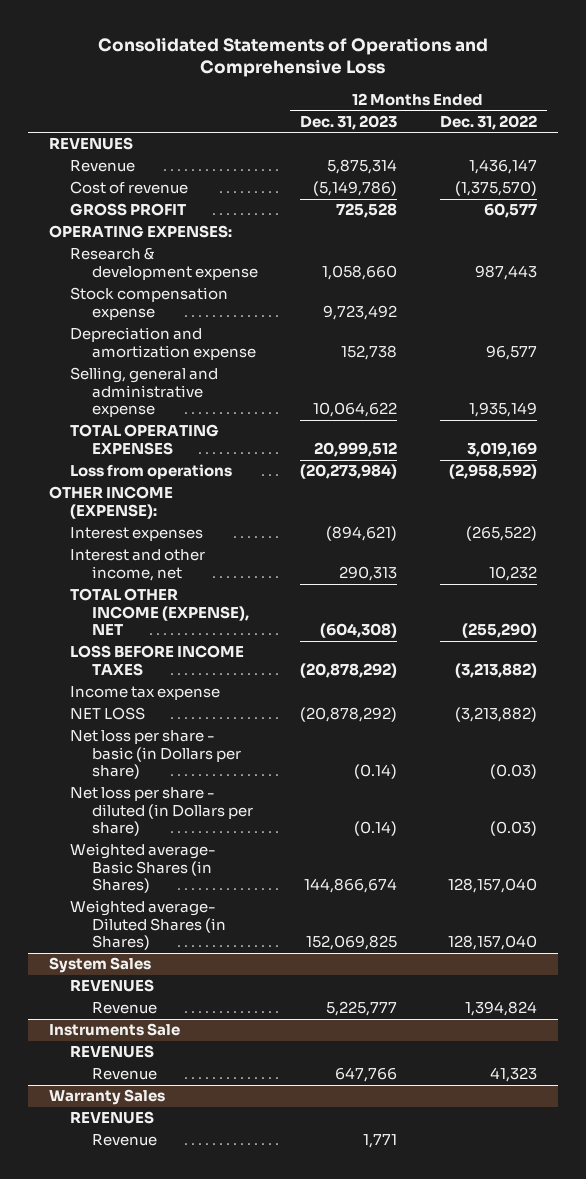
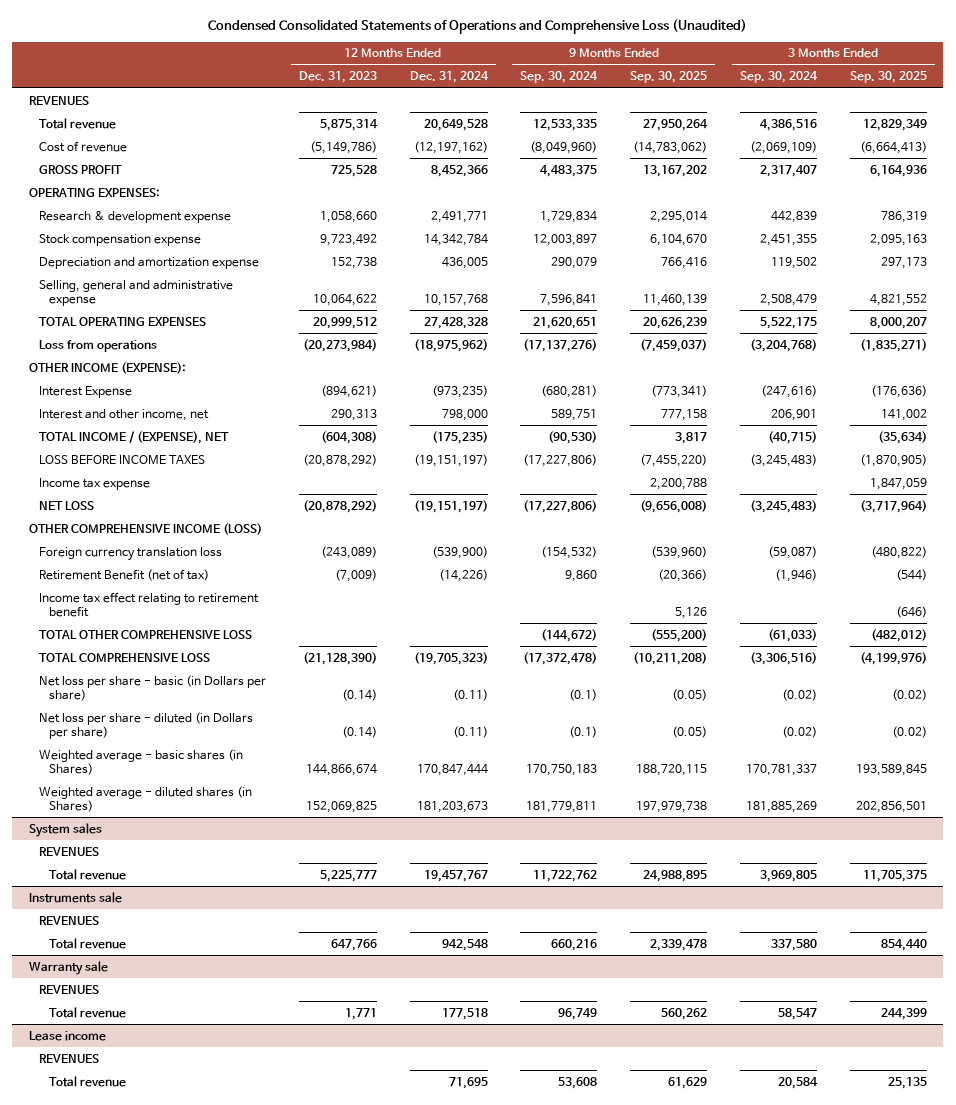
- Consolidated Statements of Operations and Comprehensive Loss
+ Condensed Consolidated Statements of Operations and Comprehensive Loss (Unaudited)
- | 12 Months Ended Dec. 31, 2023 | 12 Months Ended Dec. 31, 2022
+ | 12 Months Ended Dec. 31, 2023 | 12 Months Ended Dec. 31, 2024 | 9 Months Ended Sep. 30, 2024 | 9 Months Ended Sep. 30, 2025 | 3 Months Ended Sep. 30, 2024 | 3 Months Ended Sep. 30, 2025
- Revenue | 5,875,314 | 1,436,147
+ Total revenue | 5,875,314 | 20,649,528 | 12,533,335 | 27,950,264 | 4,386,516 | 12,829,349
- Interest expenses | (894,621) | (265,522)
+ Interest Expense | (894,621) | (973,235) | (680,281) | (773,341) | (247,616) | (176,636)
- TOTAL OTHER INCOME (EXPENSE), NET | (604,308) | (255,290)
+ TOTAL INCOME / (EXPENSE), NET | (604,308) | (175,235) | (90,530) | 3,817 | (40,715) | (35,634)
+ OTHER COMPREHENSIVE INCOME (LOSS)
+ Foreign currency translation loss | (243,089) | (539,900) | (154,532) | (539,960) | (59,087) | (480,822)
+ Retirement Benefit (net of tax) | (7,009) | (14,226) | 9,860 | (20,366) | (1,946) | (544)
+ Income tax effect relating to retirement benefit | | | | 5,126 | | (646)
+ TOTAL OTHER COMPREHENSIVE LOSS | | | (144,672) | (555,200) | (61,033) | (482,012)
+ TOTAL COMPREHENSIVE LOSS | (21,128,390) | (19,705,323) | (17,372,478) | (10,211,208) | (3,306,516) | (4,199,976)
- Weighted average- Basic Shares (in Shares) | 144,866,674 | 128,157,040
- Weighted average- Diluted Shares (in Shares) | 152,069,825 | 128,157,040
- System Sales
+ Weighted average - basic shares (in Shares) | 144,866,674 | 170,847,444 | 170,750,183 | 188,720,115 | 170,781,337 | 193,589,845
+ Weighted average - diluted shares (in Shares) | 152,069,825 | 181,203,673 | 181,779,811 | 197,979,738 | 181,885,269 | 202,856,501
+ System sales
- Revenue | 5,225,777 | 1,394,824
- Instruments Sale
+ Total revenue | 5,225,777 | 19,457,767 | 11,722,762 | 24,988,895 | 3,969,805 | 11,705,375
+ Instruments sale
- Revenue | 647,766 | 41,323
- Warranty Sales
+ Total revenue | 647,766 | 942,548 | 660,216 | 2,339,478 | 337,580 | 854,440
+ Warranty sale
- Revenue | 1,771 |
+ Total revenue | 1,771 | 177,518 | 96,749 | 560,262 | 58,547 | 244,399
+ Lease income
+ REVENUES
+ Total revenue | | 71,695 | 53,608 | 61,629 | 20,584 | 25,135

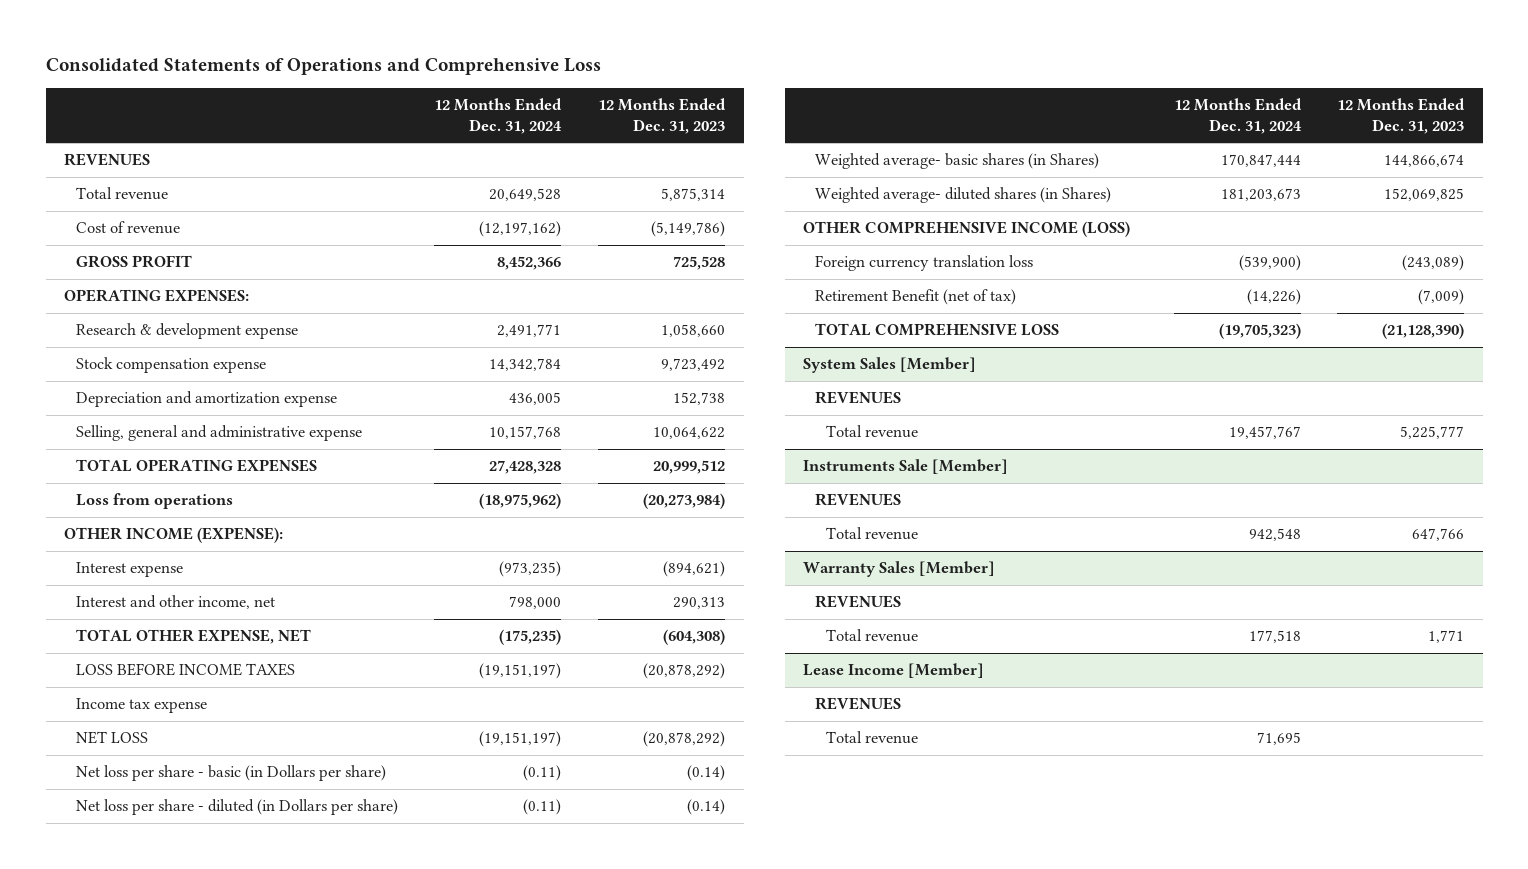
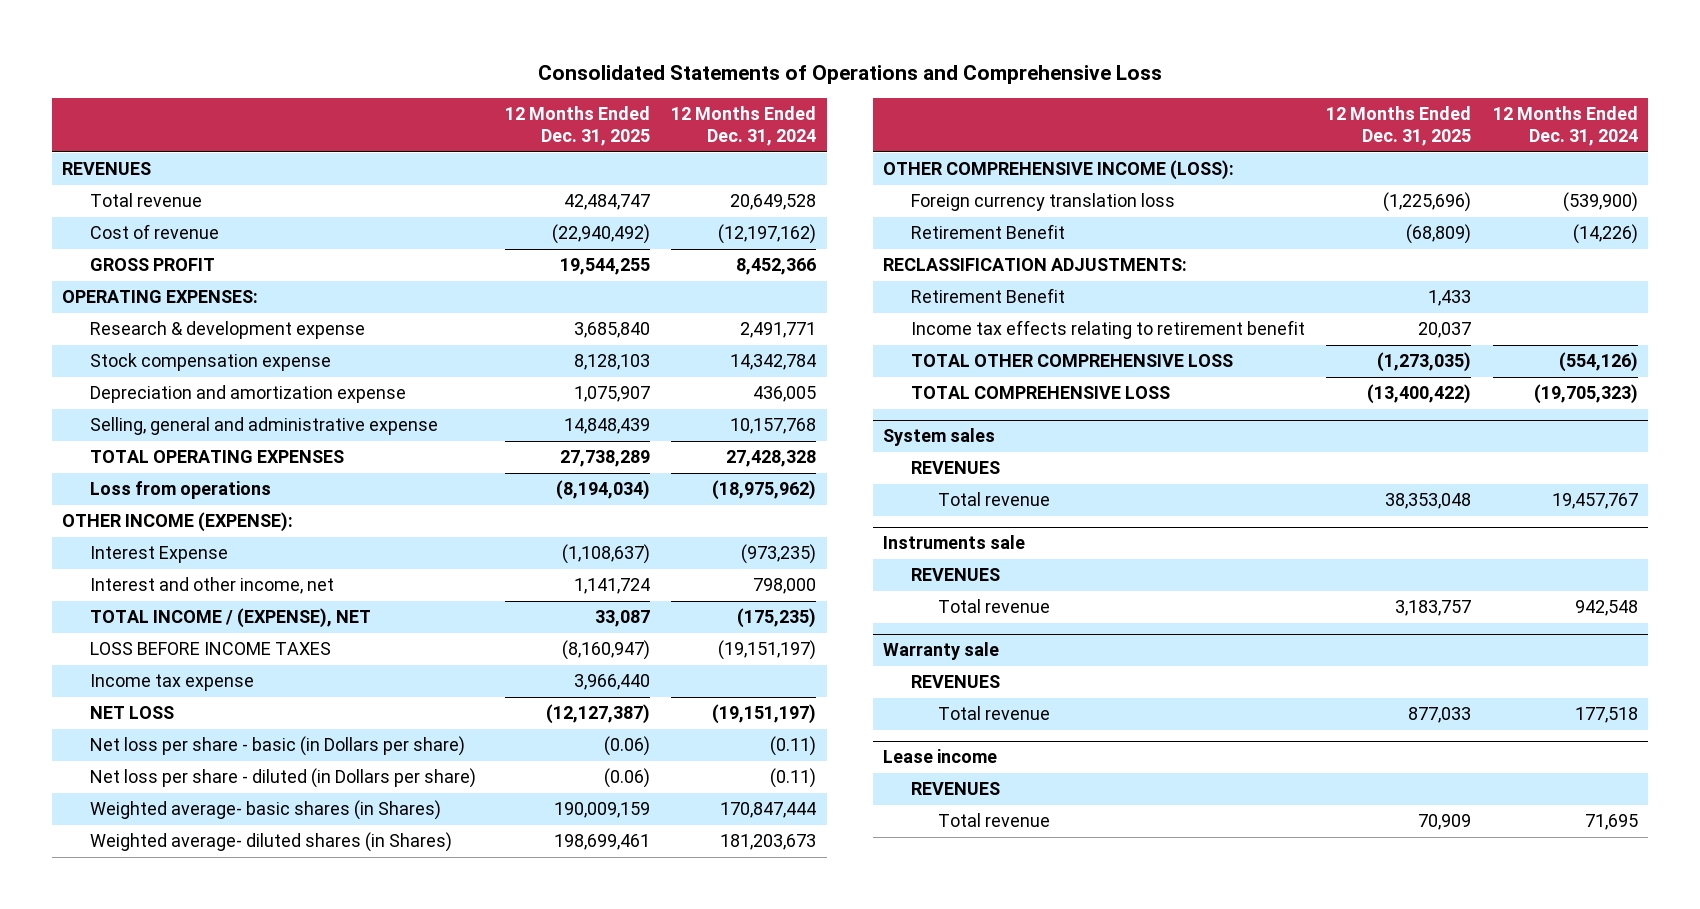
- | 12 Months Ended Dec. 31, 2024 | 12 Months Ended Dec. 31, 2023
+ | 12 Months Ended Dec. 31, 2025 | 12 Months Ended Dec. 31, 2024
- Interest expense | (973,235) | (894,621)
+ Interest Expense | (1,108,637) | (973,235)
- TOTAL OTHER EXPENSE, NET | (175,235) | (604,308)
+ TOTAL INCOME / (EXPENSE), NET | 33,087 | (175,235)
- OTHER COMPREHENSIVE INCOME (LOSS)
+ OTHER COMPREHENSIVE INCOME (LOSS):
- Retirement Benefit (net of tax) | (14,226) | (7,009)
+ Retirement Benefit | (68,809) | (14,226)
+ RECLASSIFICATION ADJUSTMENTS:
+ Retirement Benefit | 1,433 |
+ Income tax effects relating to retirement benefit | 20,037 |
+ TOTAL OTHER COMPREHENSIVE LOSS | (1,273,035) | (554,126)
- System Sales [Member]
+ System sales
- Instruments Sale [Member]
+ Instruments sale
- Warranty Sales [Member]
+ Warranty sale
- Lease Income [Member]
+ Lease income

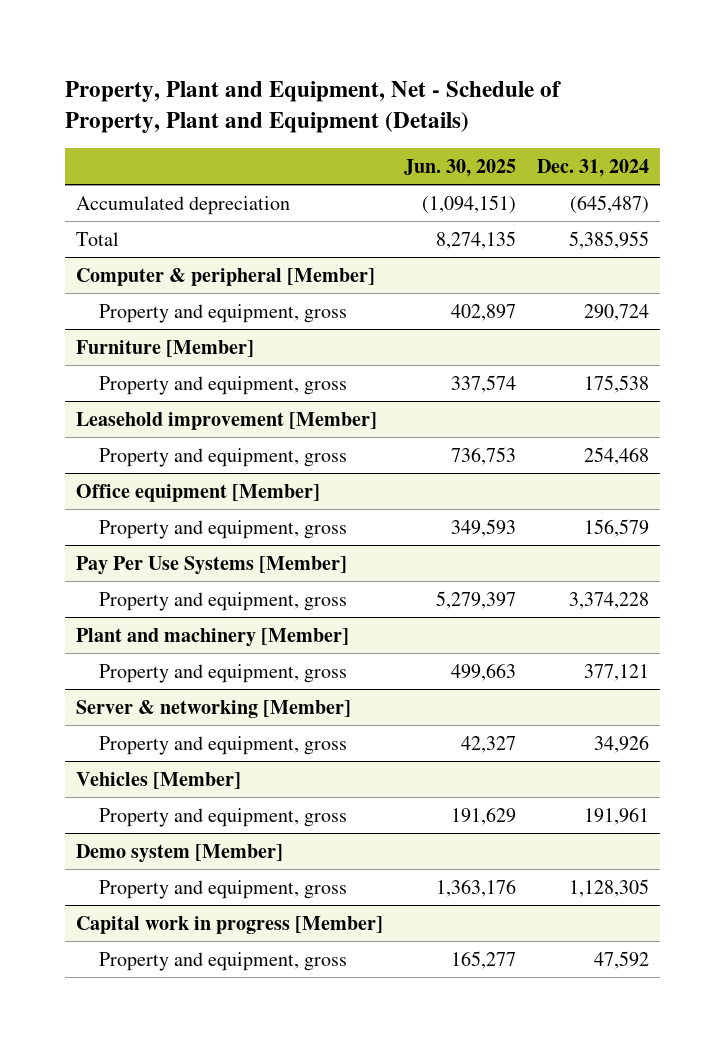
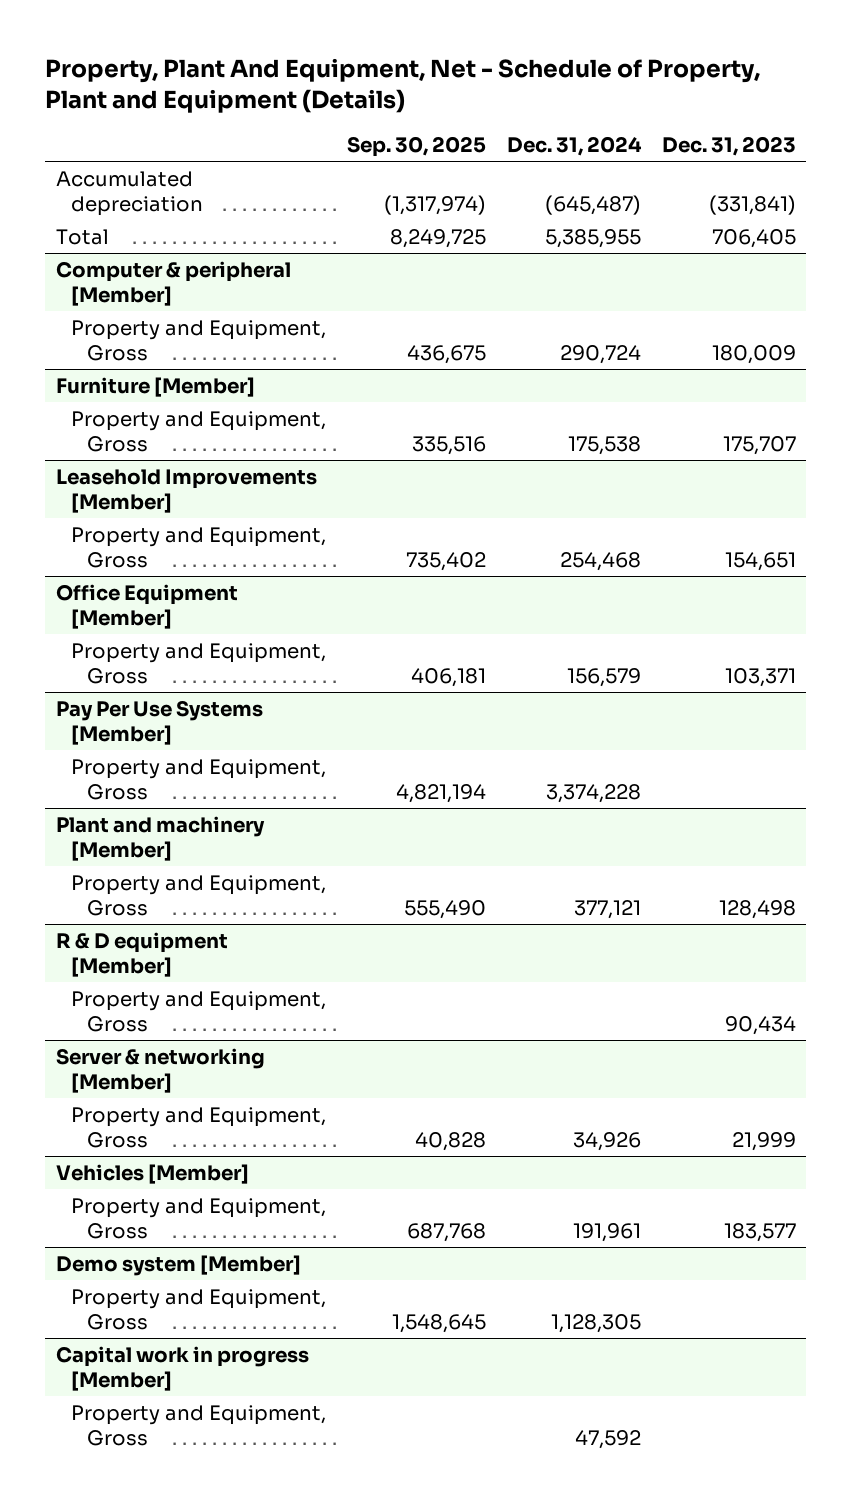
- Property, Plant and Equipment, Net - Schedule of Property, Plant and Equipment (Details)
+ Property, Plant And Equipment, Net - Schedule of Property, Plant and Equipment (Details)
- | Jun. 30, 2025 | Dec. 31, 2024
+ | Sep. 30, 2025 | Dec. 31, 2024 | Dec. 31, 2023
@ Computer & peripheral [Member]
- Property and equipment, gross | 402,897 | 290,724
+ Property and Equipment, Gross | 436,675 | 290,724 | 180,009
@ Furniture [Member]
- Property and equipment, gross | 337,574 | 175,538
- Leasehold improvement [Member]
- Property and equipment, gross | 736,753 | 254,468
- Office equipment [Member]
- Property and equipment, gross | 349,593 | 156,579
@ Furniture [Member]
+ Property and Equipment, Gross | 335,516 | 175,538 | 175,707
+ Leasehold Improvements [Member]
+ Property and Equipment, Gross | 735,402 | 254,468 | 154,651
+ Office Equipment [Member]
+ Property and Equipment, Gross | 406,181 | 156,579 | 103,371
@ Pay Per Use Systems [Member]
- Property and equipment, gross | 5,279,397 | 3,374,228
+ Property and Equipment, Gross | 4,821,194 | 3,374,228 |
@ Plant and machinery [Member]
- Property and equipment, gross | 499,663 | 377,121
+ Property and Equipment, Gross | 555,490 | 377,121 | 128,498
+ R & D equipment [Member]
+ Property and Equipment, Gross | | | 90,434
@ Server & networking [Member]
- Property and equipment, gross | 42,327 | 34,926
+ Property and Equipment, Gross | 40,828 | 34,926 | 21,999
@ Vehicles [Member]
- Property and equipment, gross | 191,629 | 191,961
+ Property and Equipment, Gross | 687,768 | 191,961 | 183,577
@ Demo system [Member]
- Property and equipment, gross | 1,363,176 | 1,128,305
+ Property and Equipment, Gross | 1,548,645 | 1,128,305 |
@ Capital work in progress [Member]
- Property and equipment, gross | 165,277 | 47,592
+ Property and Equipment, Gross | | 47,592 |

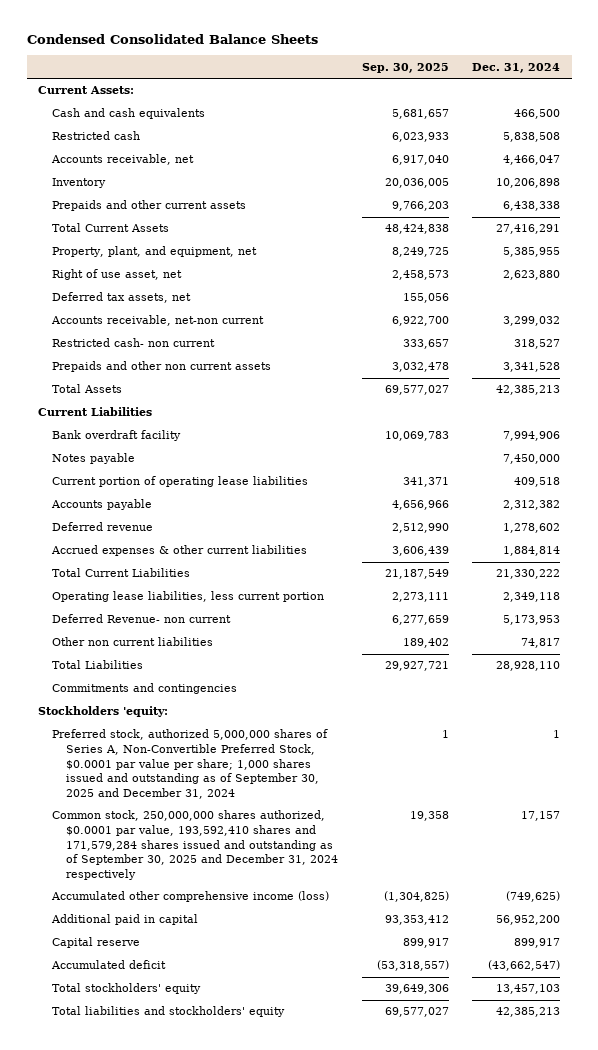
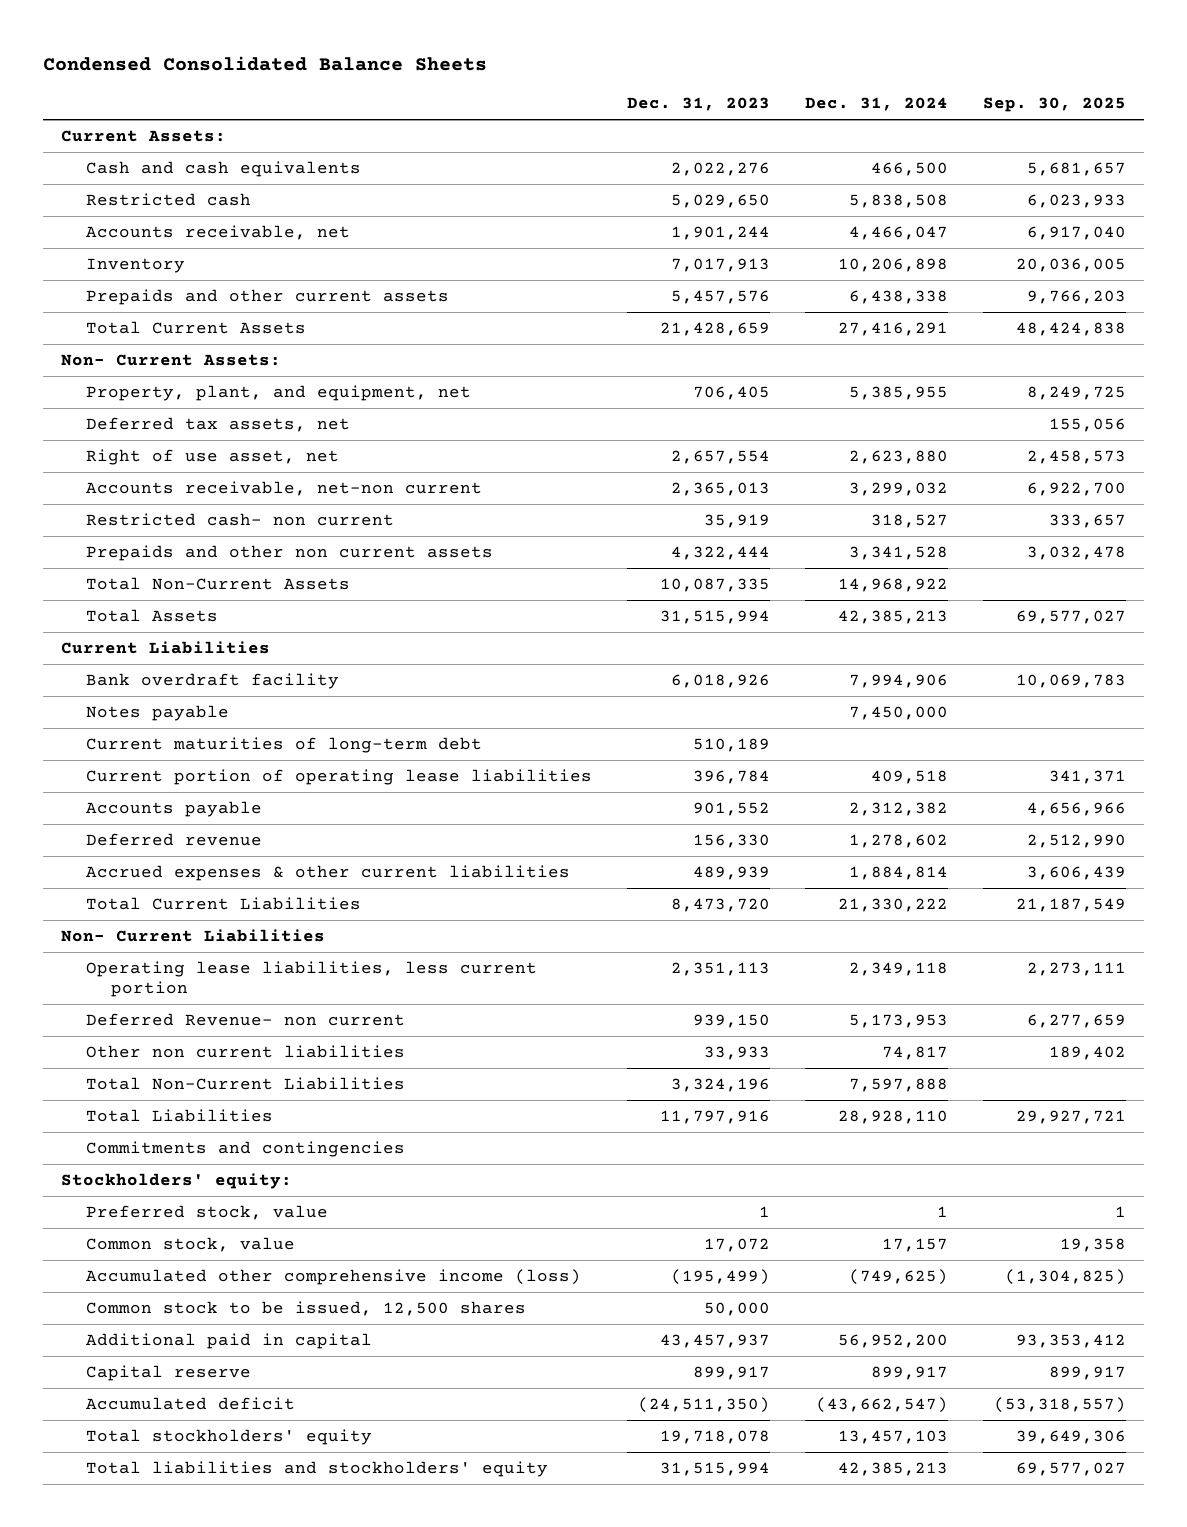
- | Sep. 30, 2025 | Dec. 31, 2024
+ | Dec. 31, 2023 | Dec. 31, 2024 | Sep. 30, 2025
+ Non- Current Assets:
moved down: Right of use asset, net | 2,657,554 | 2,623,880 | 2,458,573
+ Total Non-Current Assets | 10,087,335 | 14,968,922 |
+ Current maturities of long-term debt | 510,189 | |
+ Non- Current Liabilities
+ Total Non-Current Liabilities | 3,324,196 | 7,597,888 |
- Stockholders 'equity:
- Preferred stock, authorized 5,000,000 shares of Series A, Non-Convertible Preferred Stock, $0.0001 par value per share; 1,000 shares issued and outstanding as of September 30, 2025 and December 31, 2024 | 1 | 1
- Common stock, 250,000,000 shares authorized, $0.0001 par value, 193,592,410 shares and 171,579,284 shares issued and outstanding as of September 30, 2025 and December 31, 2024 respectively | 19,358 | 17,157
+ Stockholders' equity:
+ Preferred stock, value | 1 | 1 | 1
+ Common stock, value | 17,072 | 17,157 | 19,358
+ Common stock to be issued, 12,500 shares | 50,000 | |

